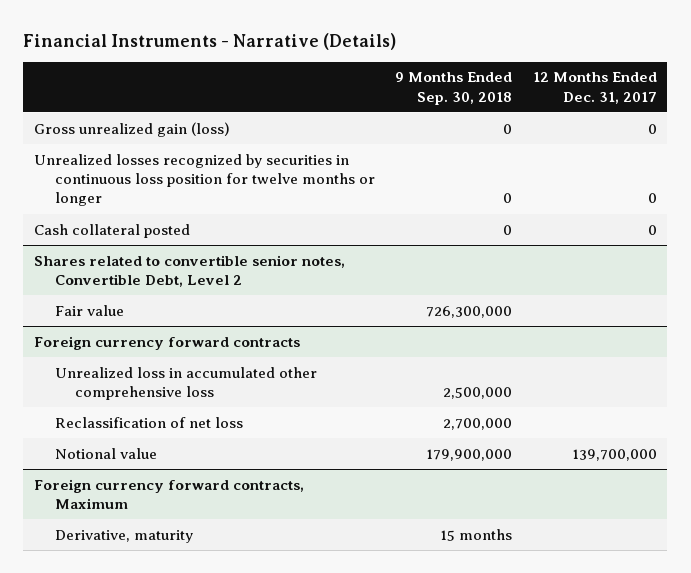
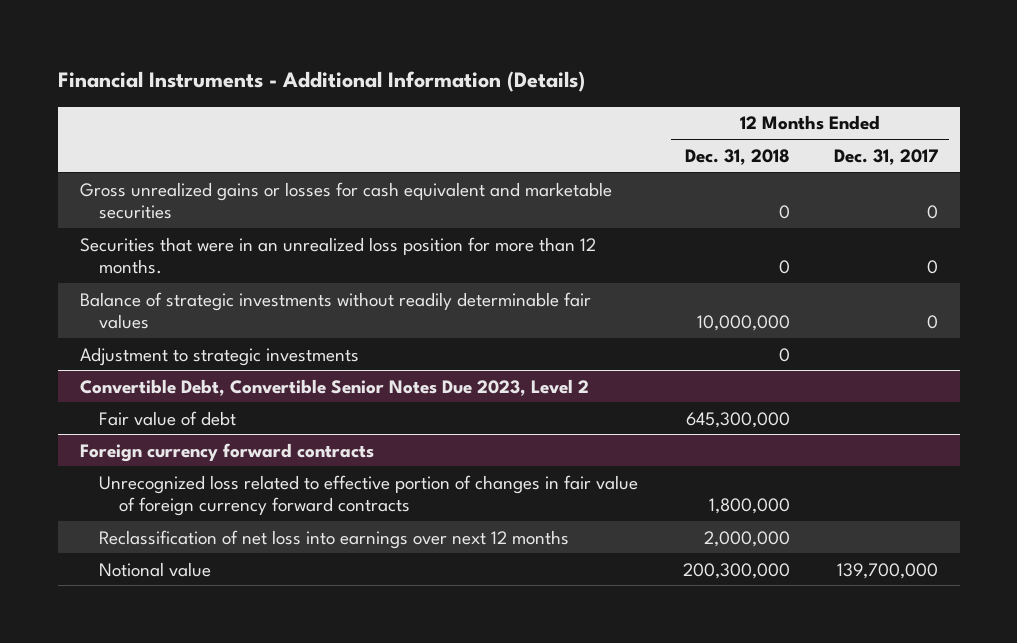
- Financial Instruments - Narrative (Details)
+ Financial Instruments - Additional Information (Details)
- | 9 Months Ended Sep. 30, 2018 | 12 Months Ended Dec. 31, 2017
+ | 12 Months Ended Dec. 31, 2018 | 12 Months Ended Dec. 31, 2017
- Gross unrealized gain (loss) | 0 | 0
- Unrealized losses recognized by securities in continuous loss position for twelve months or longer | 0 | 0
- Cash collateral posted | 0 | 0
- Shares related to convertible senior notes, Convertible Debt, Level 2
- Fair value | 726,300,000 |
+ Gross unrealized gains or losses for cash equivalent and marketable securities | 0 | 0
+ Securities that were in an unrealized loss position for more than 12 months. | 0 | 0
+ Balance of strategic investments without readily determinable fair values | 10,000,000 | 0
+ Adjustment to strategic investments | 0 |
+ Convertible Debt, Convertible Senior Notes Due 2023, Level 2
+ Fair value of debt | 645,300,000 |
@ Foreign currency forward contracts
- Unrealized loss in accumulated other comprehensive loss | 2,500,000 |
- Reclassification of net loss | 2,700,000 |
+ Unrecognized loss related to effective portion of changes in fair value of foreign currency forward contracts | 1,800,000 |
+ Reclassification of net loss into earnings over next 12 months | 2,000,000 |
- Foreign currency forward contracts, Maximum
- Derivative, maturity | 15 months |

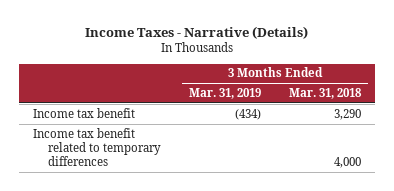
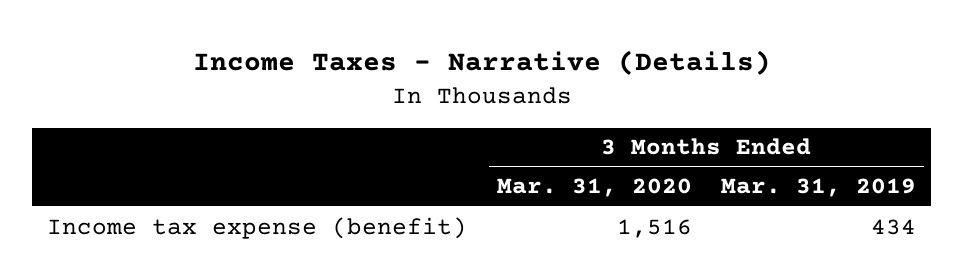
- | 3 Months Ended Mar. 31, 2019 | 3 Months Ended Mar. 31, 2018
+ | 3 Months Ended Mar. 31, 2020 | 3 Months Ended Mar. 31, 2019
- Income tax benefit | (434) | 3,290
- Income tax benefit related to temporary differences | | 4,000
+ Income tax expense (benefit) | 1,516 | 434

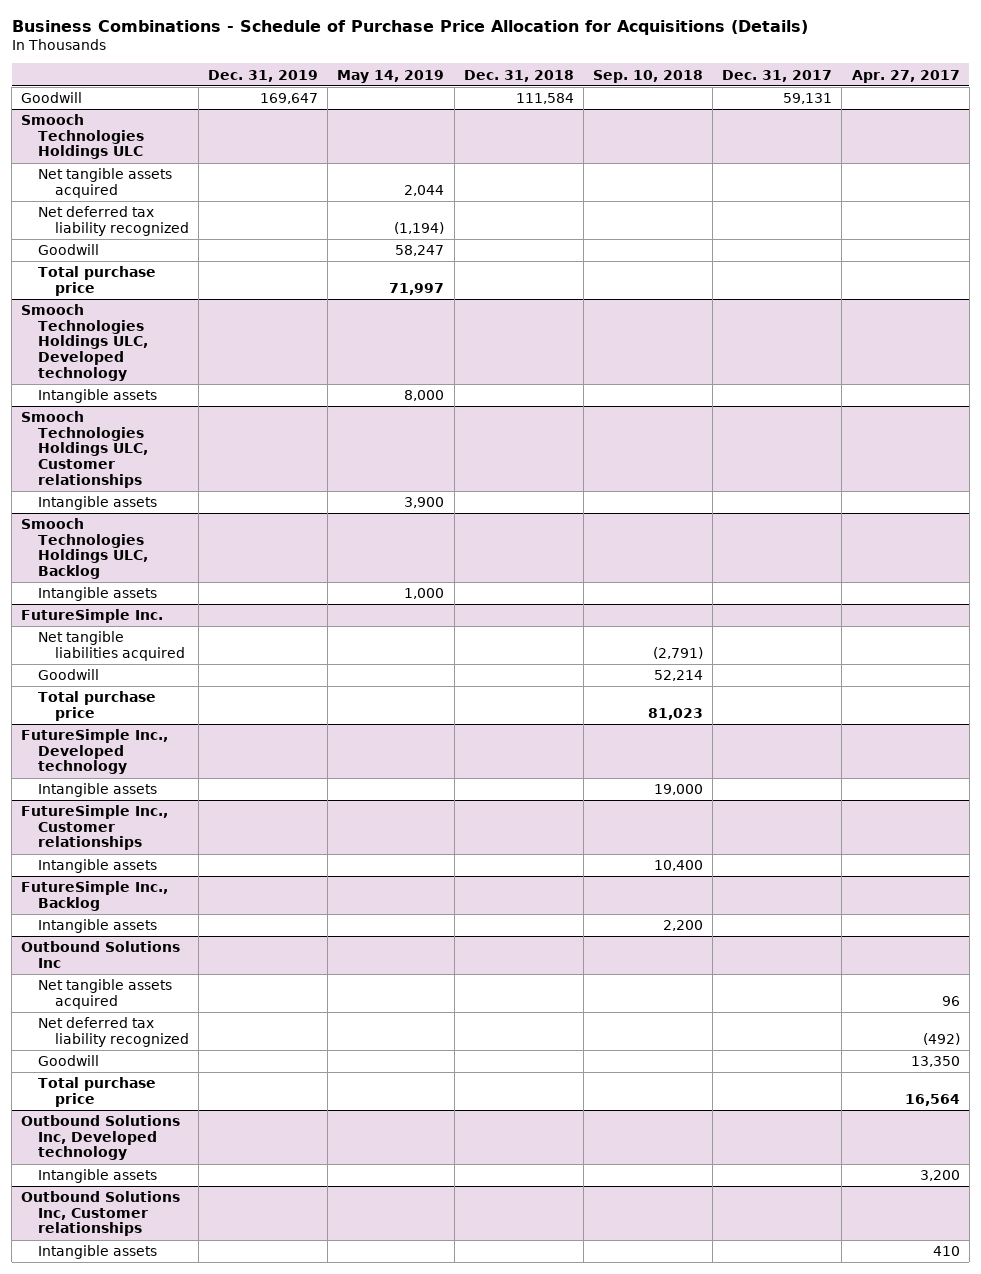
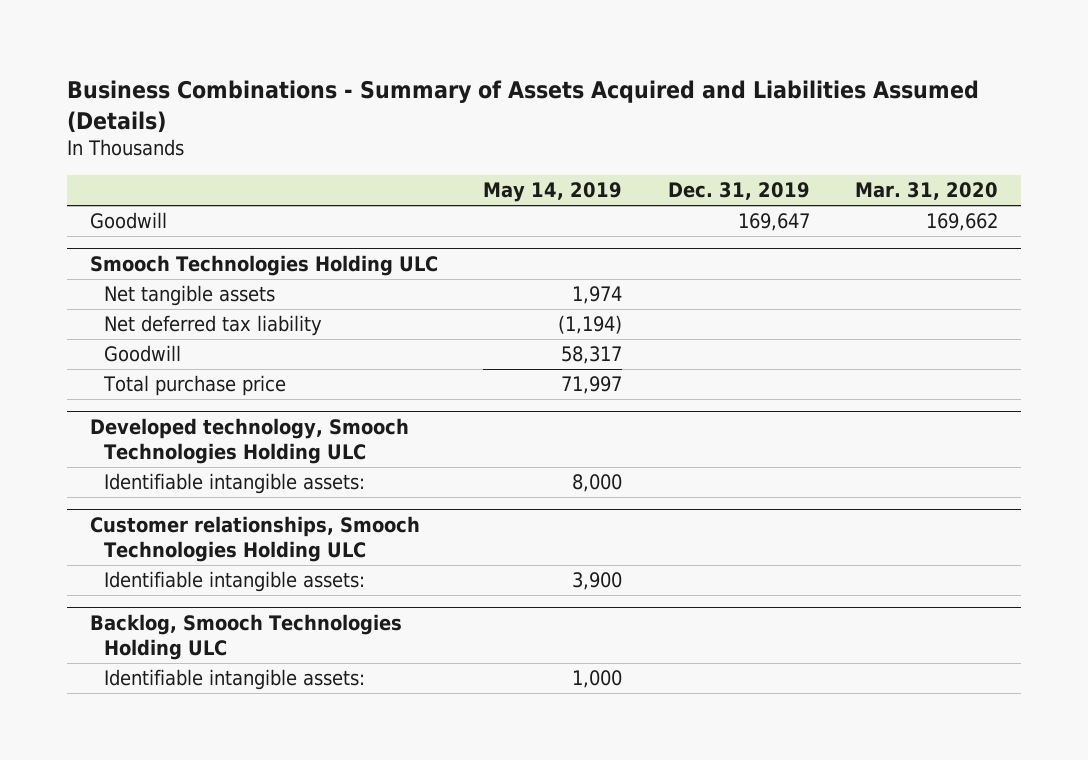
- Business Combinations - Schedule of Purchase Price Allocation for Acquisitions (Details)
+ Business Combinations - Summary of Assets Acquired and Liabilities Assumed (Details)
- | Dec. 31, 2019 | May 14, 2019 | Dec. 31, 2018 | Sep. 10, 2018 | Dec. 31, 2017 | Apr. 27, 2017
+ | May 14, 2019 | Dec. 31, 2019 | Mar. 31, 2020
- Smooch Technologies Holdings ULC
- Net tangible assets acquired | | 2,044 | | | |
- Net deferred tax liability recognized | | (1,194) | | | |
- Goodwill | | 58,247 | | | |
+ Smooch Technologies Holding ULC
+ Net tangible assets | 1,974 | |
+ Net deferred tax liability | (1,194) | |
+ Goodwill | 58,317 | |
- Smooch Technologies Holdings ULC, Developed technology
- Intangible assets | | 8,000 | | | |
- Smooch Technologies Holdings ULC, Customer relationships
- Intangible assets | | 3,900 | | | |
- Smooch Technologies Holdings ULC, Backlog
- Intangible assets | | 1,000 | | | |
- FutureSimple Inc.
- Net tangible liabilities acquired | | | | (2,791) | |
- Goodwill | | | | 52,214 | |
- Total purchase price | | | | 81,023 | |
- FutureSimple Inc., Developed technology
- Intangible assets | | | | 19,000 | |
- FutureSimple Inc., Customer relationships
- Intangible assets | | | | 10,400 | |
- FutureSimple Inc., Backlog
- Intangible assets | | | | 2,200 | |
- Outbound Solutions Inc
- Net tangible assets acquired | | | | | | 96
- Net deferred tax liability recognized | | | | | | (492)
- Goodwill | | | | | | 13,350
- Total purchase price | | | | | | 16,564
- Outbound Solutions Inc, Developed technology
- Intangible assets | | | | | | 3,200
- Outbound Solutions Inc, Customer relationships
- Intangible assets | | | | | | 410
+ Developed technology, Smooch Technologies Holding ULC
+ Identifiable intangible assets: | 8,000 | |
+ Customer relationships, Smooch Technologies Holding ULC
+ Identifiable intangible assets: | 3,900 | |
+ Backlog, Smooch Technologies Holding ULC
+ Identifiable intangible assets: | 1,000 | |

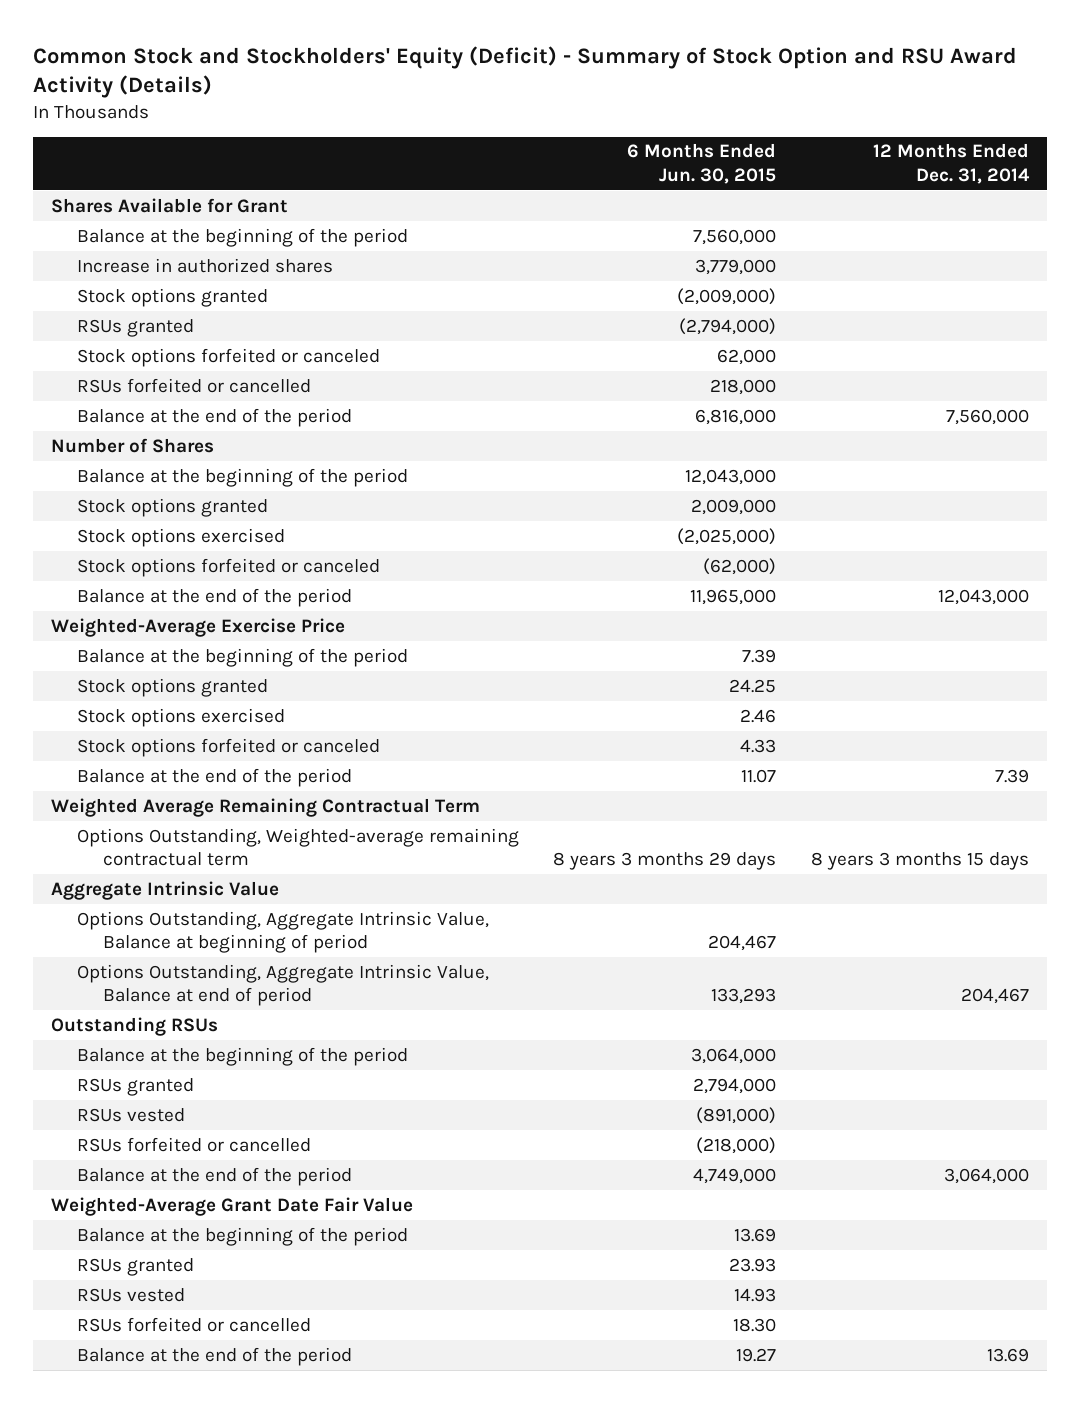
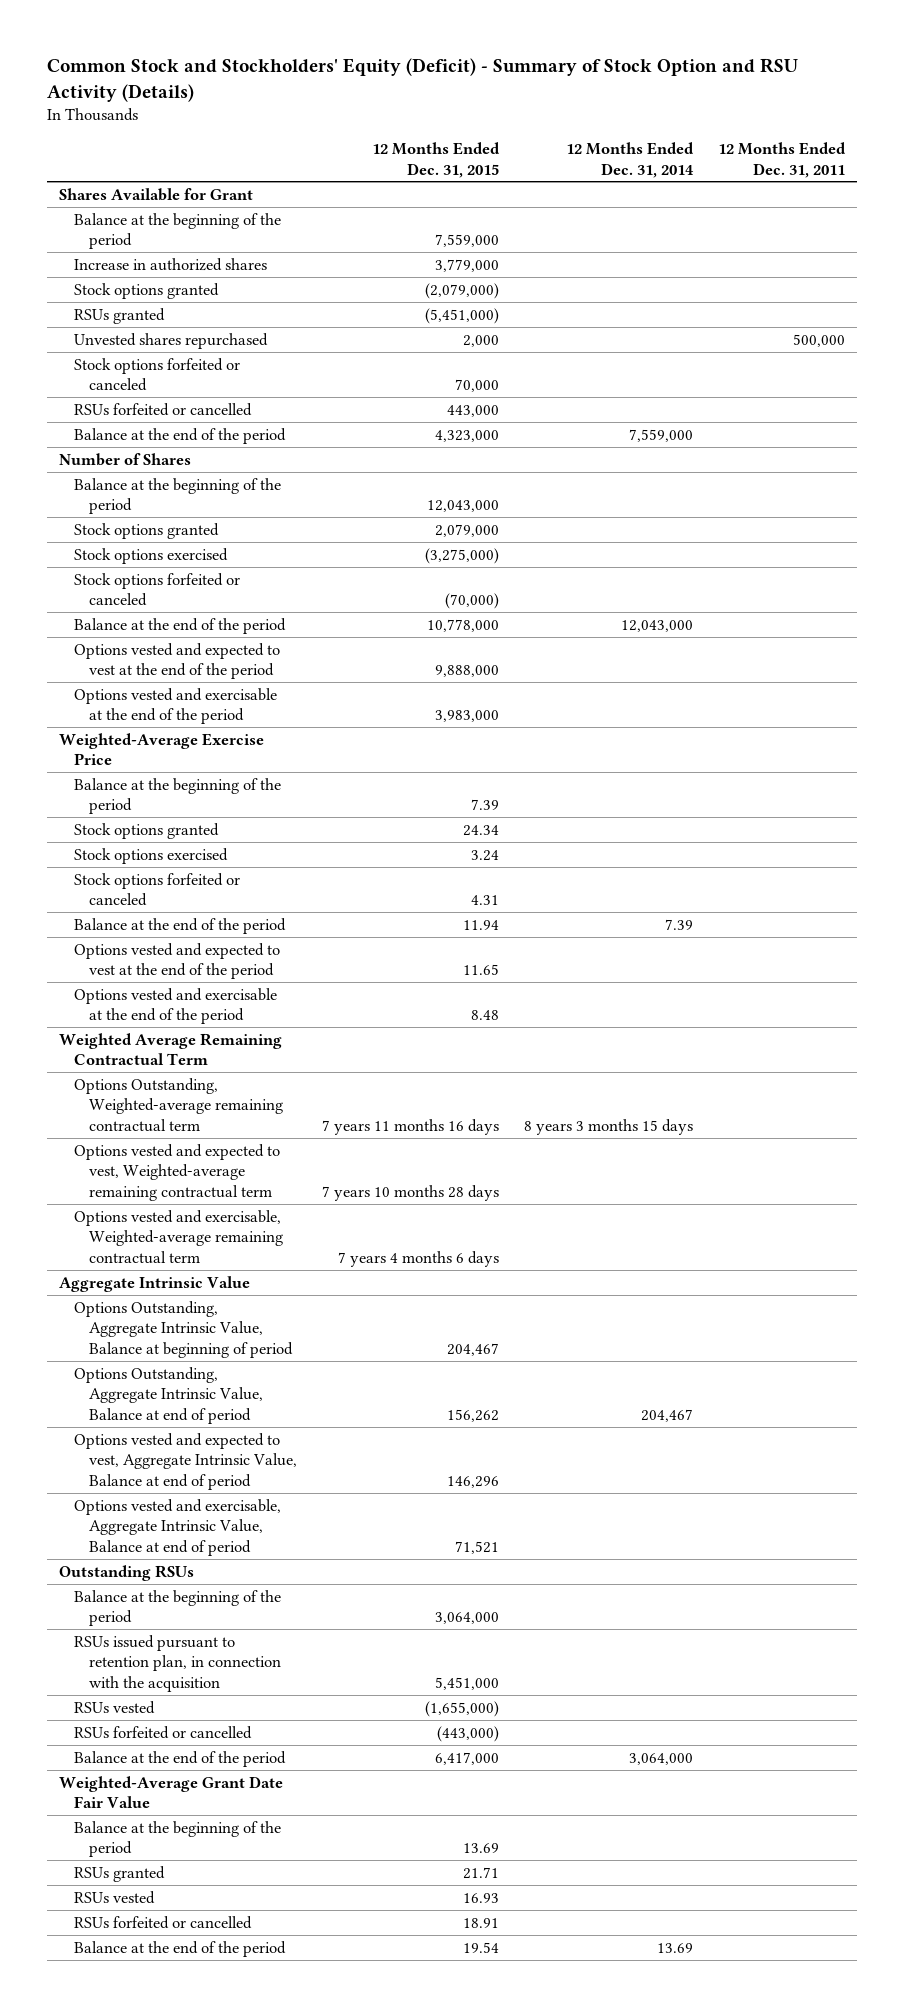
- Common Stock and Stockholders' Equity (Deficit) - Summary of Stock Option and RSU Award Activity (Details)
+ Common Stock and Stockholders' Equity (Deficit) - Summary of Stock Option and RSU Activity (Details)
- | 6 Months Ended Jun. 30, 2015 | 12 Months Ended Dec. 31, 2014
+ | 12 Months Ended Dec. 31, 2015 | 12 Months Ended Dec. 31, 2014 | 12 Months Ended Dec. 31, 2011
+ Unvested shares repurchased | 2,000 | | 500,000
- Balance at the end of the period | 6,816,000 | 7,560,000
+ Balance at the end of the period | 4,323,000 | 7,559,000 |
+ Options vested and expected to vest at the end of the period | 9,888,000 | |
+ Options vested and exercisable at the end of the period | 3,983,000 | |
+ Options vested and expected to vest at the end of the period | 11.65 | |
+ Options vested and exercisable at the end of the period | 8.48 | |
+ Options vested and expected to vest, Weighted-average remaining contractual term | 7 years 10 months 28 days | |
+ Options vested and exercisable, Weighted-average remaining contractual term | 7 years 4 months 6 days | |
+ Options vested and expected to vest, Aggregate Intrinsic Value, Balance at end of period | 146,296 | |
+ Options vested and exercisable, Aggregate Intrinsic Value, Balance at end of period | 71,521 | |
- RSUs granted | 2,794,000 |
+ RSUs issued pursuant to retention plan, in connection with the acquisition | 5,451,000 | |

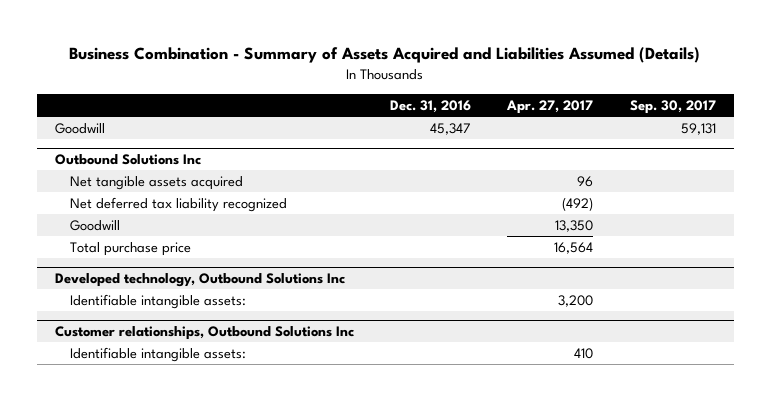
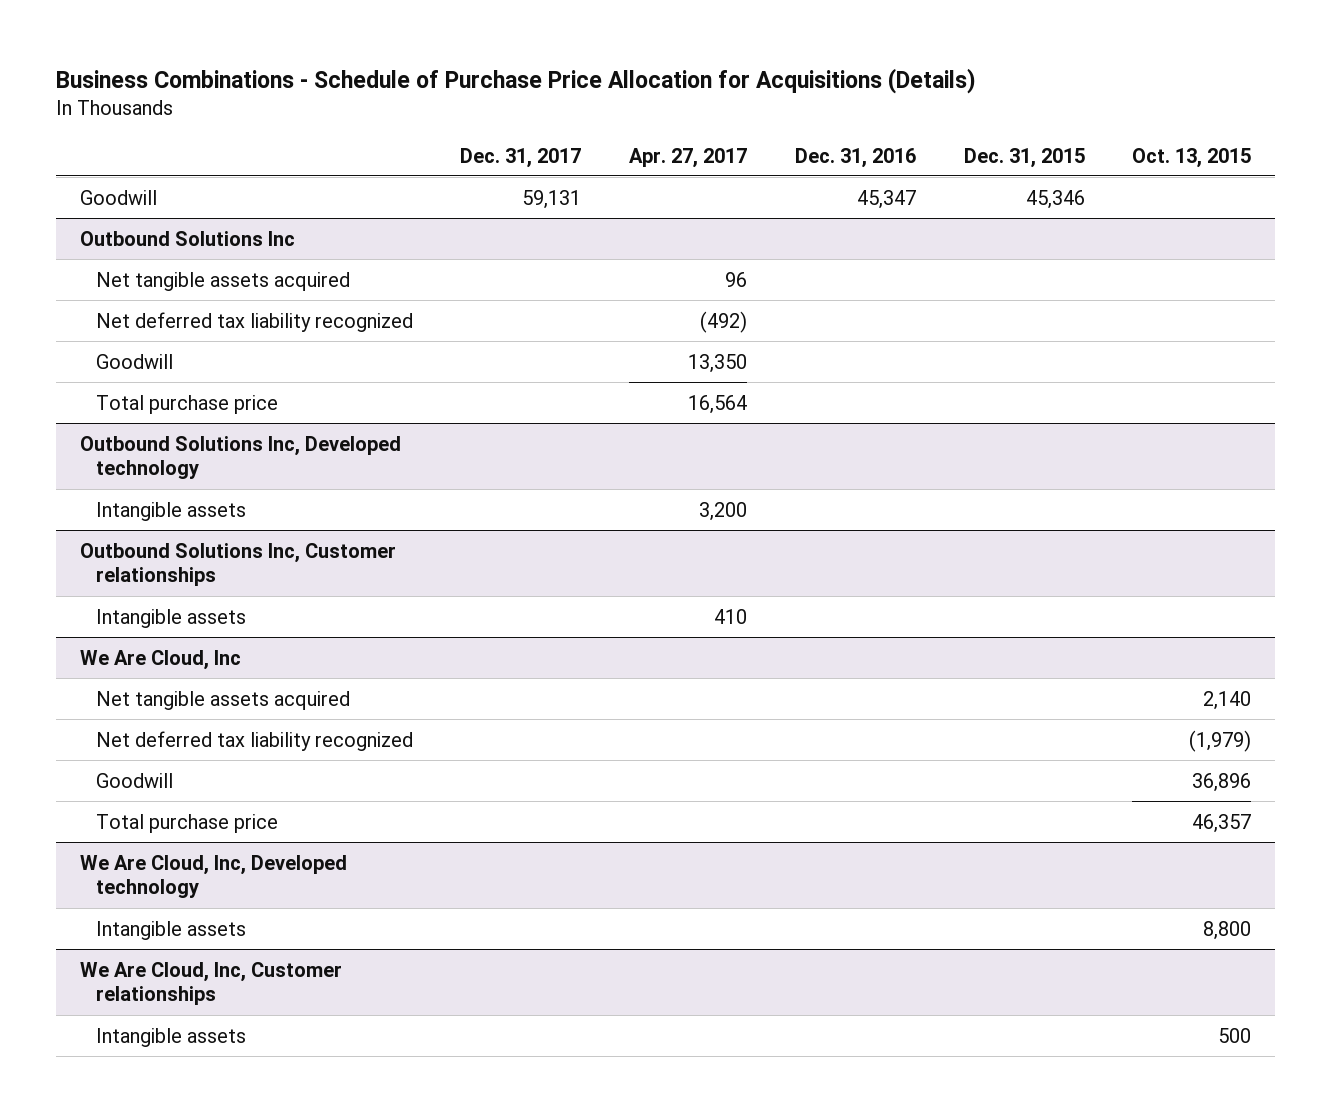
- Business Combination - Summary of Assets Acquired and Liabilities Assumed (Details)
+ Business Combinations - Schedule of Purchase Price Allocation for Acquisitions (Details)
- | Dec. 31, 2016 | Apr. 27, 2017 | Sep. 30, 2017
+ | Dec. 31, 2017 | Apr. 27, 2017 | Dec. 31, 2016 | Dec. 31, 2015 | Oct. 13, 2015
- Developed technology, Outbound Solutions Inc
- Identifiable intangible assets: | | 3,200 |
- Customer relationships, Outbound Solutions Inc
- Identifiable intangible assets: | | 410 |
+ Outbound Solutions Inc, Developed technology
+ Intangible assets | | 3,200 | | |
+ Outbound Solutions Inc, Customer relationships
+ Intangible assets | | 410 | | |
+ We Are Cloud, Inc
+ Net tangible assets acquired | | | | | 2,140
+ Net deferred tax liability recognized | | | | | (1,979)
+ Goodwill | | | | | 36,896
+ Total purchase price | | | | | 46,357
+ We Are Cloud, Inc, Developed technology
+ Intangible assets | | | | | 8,800
+ We Are Cloud, Inc, Customer relationships
+ Intangible assets | | | | | 500

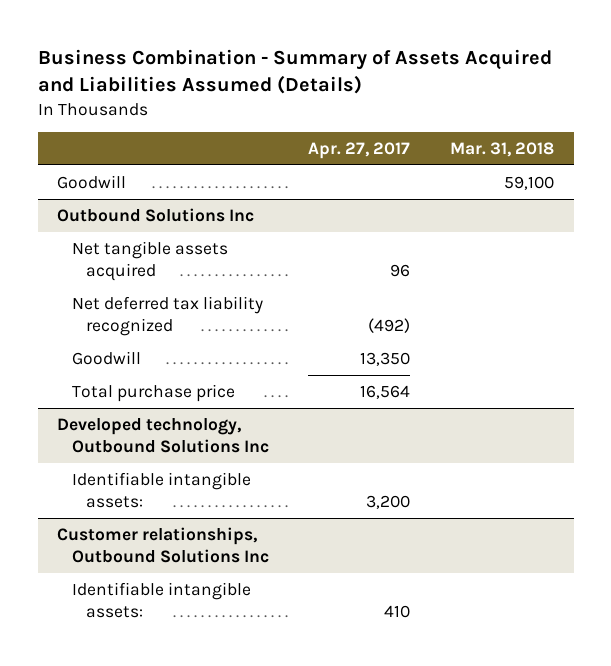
- Business Combinations - Schedule of Purchase Price Allocation for Acquisitions (Details)
+ Business Combination - Summary of Assets Acquired and Liabilities Assumed (Details)
- | Dec. 31, 2017 | Apr. 27, 2017 | Dec. 31, 2016 | Dec. 31, 2015 | Oct. 13, 2015
+ | Apr. 27, 2017 | Mar. 31, 2018
- Outbound Solutions Inc, Developed technology
- Intangible assets | | 3,200 | | |
- Outbound Solutions Inc, Customer relationships
- Intangible assets | | 410 | | |
- We Are Cloud, Inc
- Net tangible assets acquired | | | | | 2,140
- Net deferred tax liability recognized | | | | | (1,979)
- Goodwill | | | | | 36,896
- Total purchase price | | | | | 46,357
- We Are Cloud, Inc, Developed technology
- Intangible assets | | | | | 8,800
- We Are Cloud, Inc, Customer relationships
- Intangible assets | | | | | 500
+ Developed technology, Outbound Solutions Inc
+ Identifiable intangible assets: | 3,200 |
+ Customer relationships, Outbound Solutions Inc
+ Identifiable intangible assets: | 410 |

